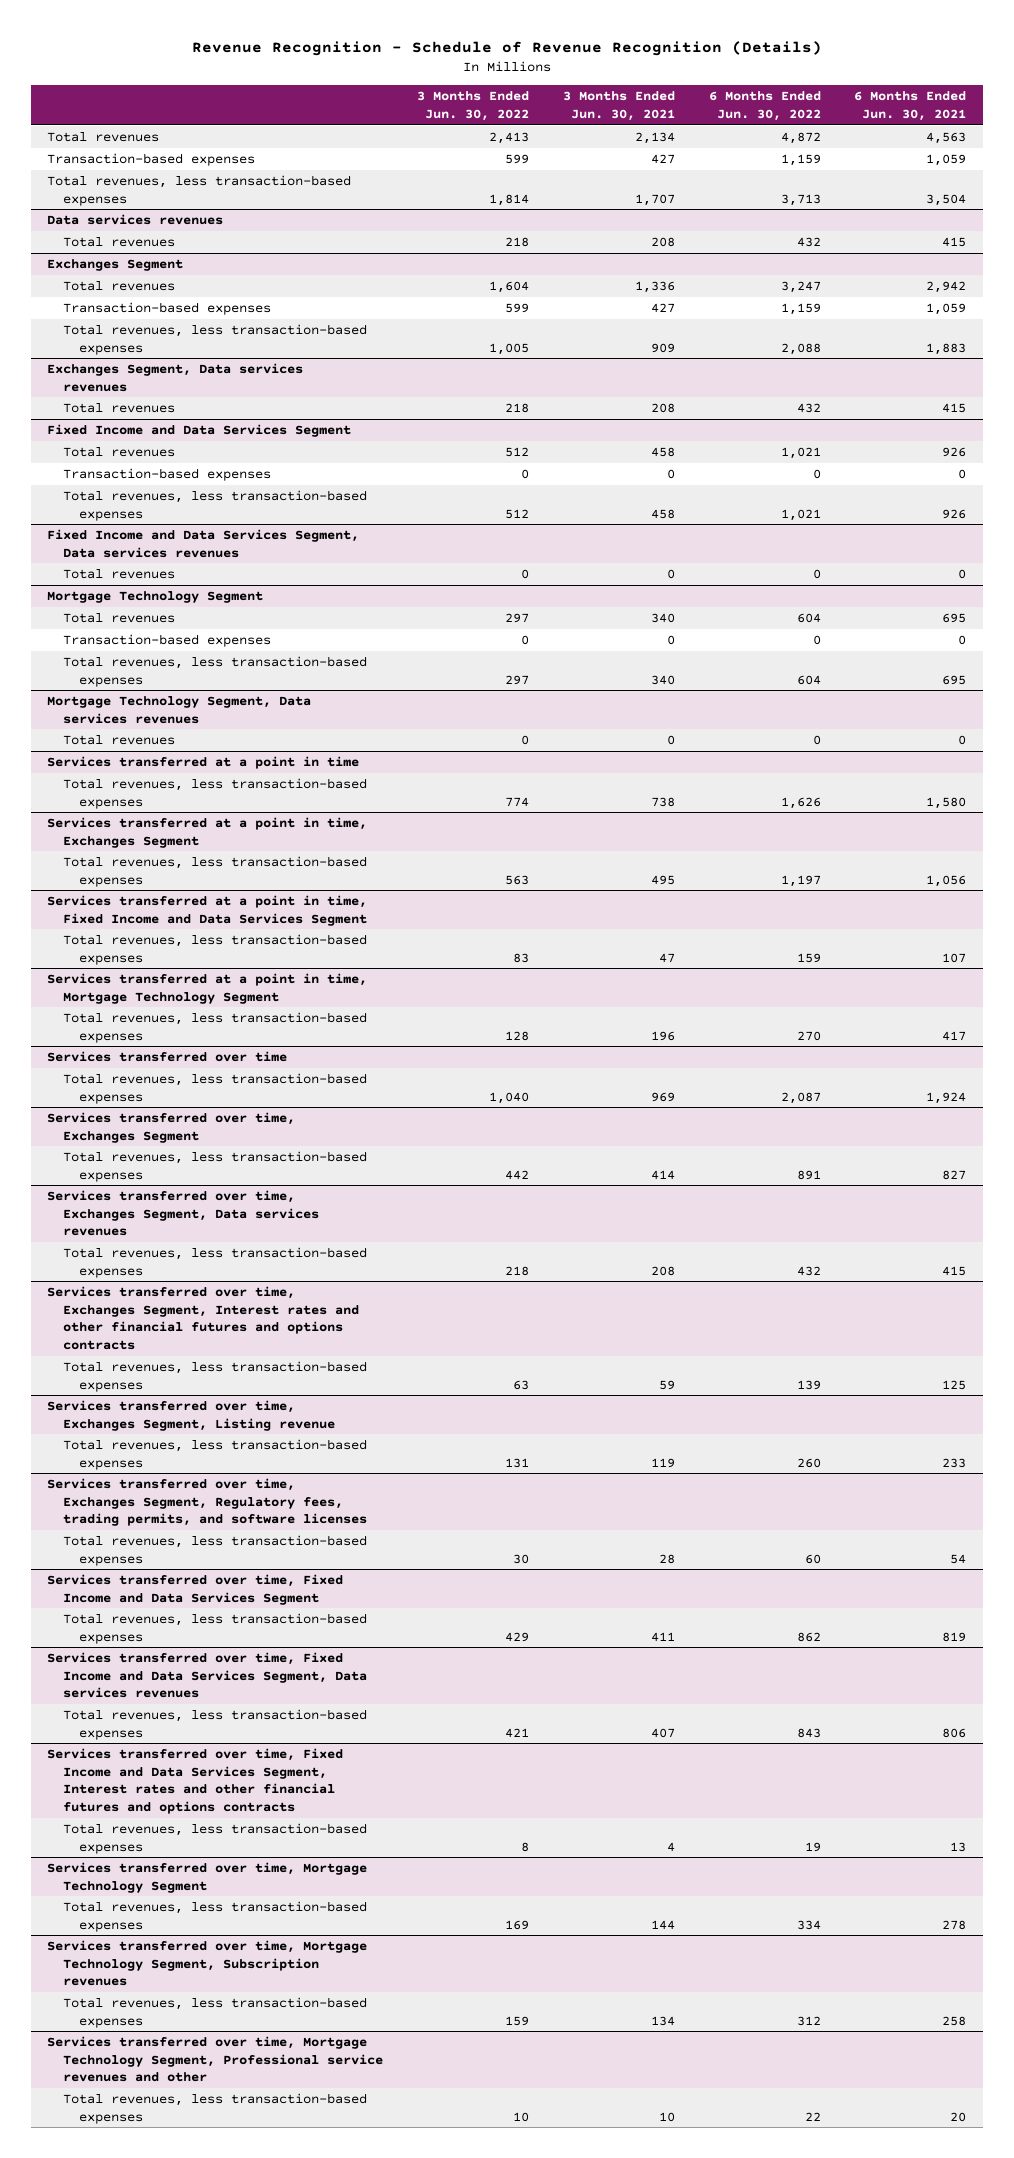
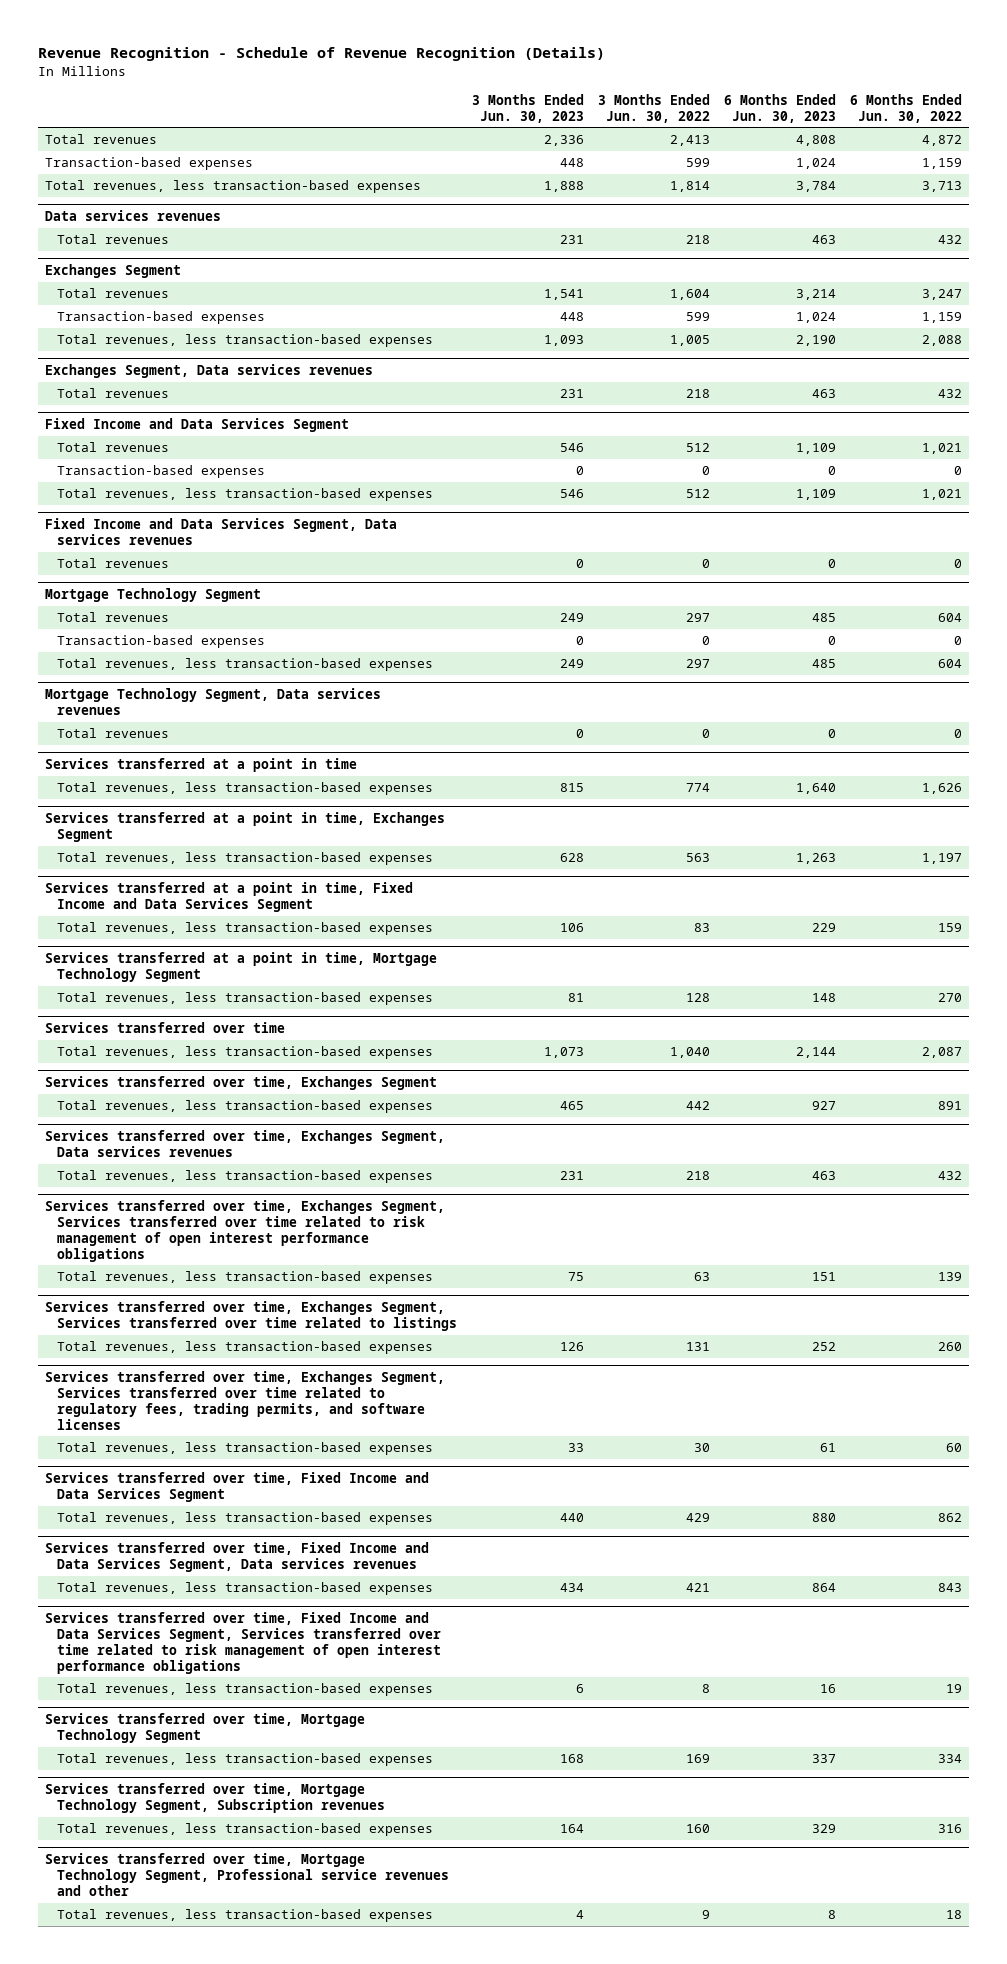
- | 3 Months Ended Jun. 30, 2022 | 3 Months Ended Jun. 30, 2021 | 6 Months Ended Jun. 30, 2022 | 6 Months Ended Jun. 30, 2021
+ | 3 Months Ended Jun. 30, 2023 | 3 Months Ended Jun. 30, 2022 | 6 Months Ended Jun. 30, 2023 | 6 Months Ended Jun. 30, 2022
- Services transferred over time, Exchanges Segment, Interest rates and other financial futures and options contracts
+ Services transferred over time, Exchanges Segment, Services transferred over time related to risk management of open interest performance obligations
- Services transferred over time, Exchanges Segment, Listing revenue
+ Services transferred over time, Exchanges Segment, Services transferred over time related to listings
- Services transferred over time, Exchanges Segment, Regulatory fees, trading permits, and software licenses
+ Services transferred over time, Exchanges Segment, Services transferred over time related to regulatory fees, trading permits, and software licenses
- Services transferred over time, Fixed Income and Data Services Segment, Interest rates and other financial futures and options contracts
+ Services transferred over time, Fixed Income and Data Services Segment, Services transferred over time related to risk management of open interest performance obligations
@ Services transferred over time, Mortgage Technology Segment, Subscription revenues
- Total revenues, less transaction-based expenses | 159 | 134 | 312 | 258
+ Total revenues, less transaction-based expenses | 164 | 160 | 329 | 316
@ Services transferred over time, Mortgage Technology Segment, Professional service revenues and other
- Total revenues, less transaction-based expenses | 10 | 10 | 22 | 20
+ Total revenues, less transaction-based expenses | 4 | 9 | 8 | 18

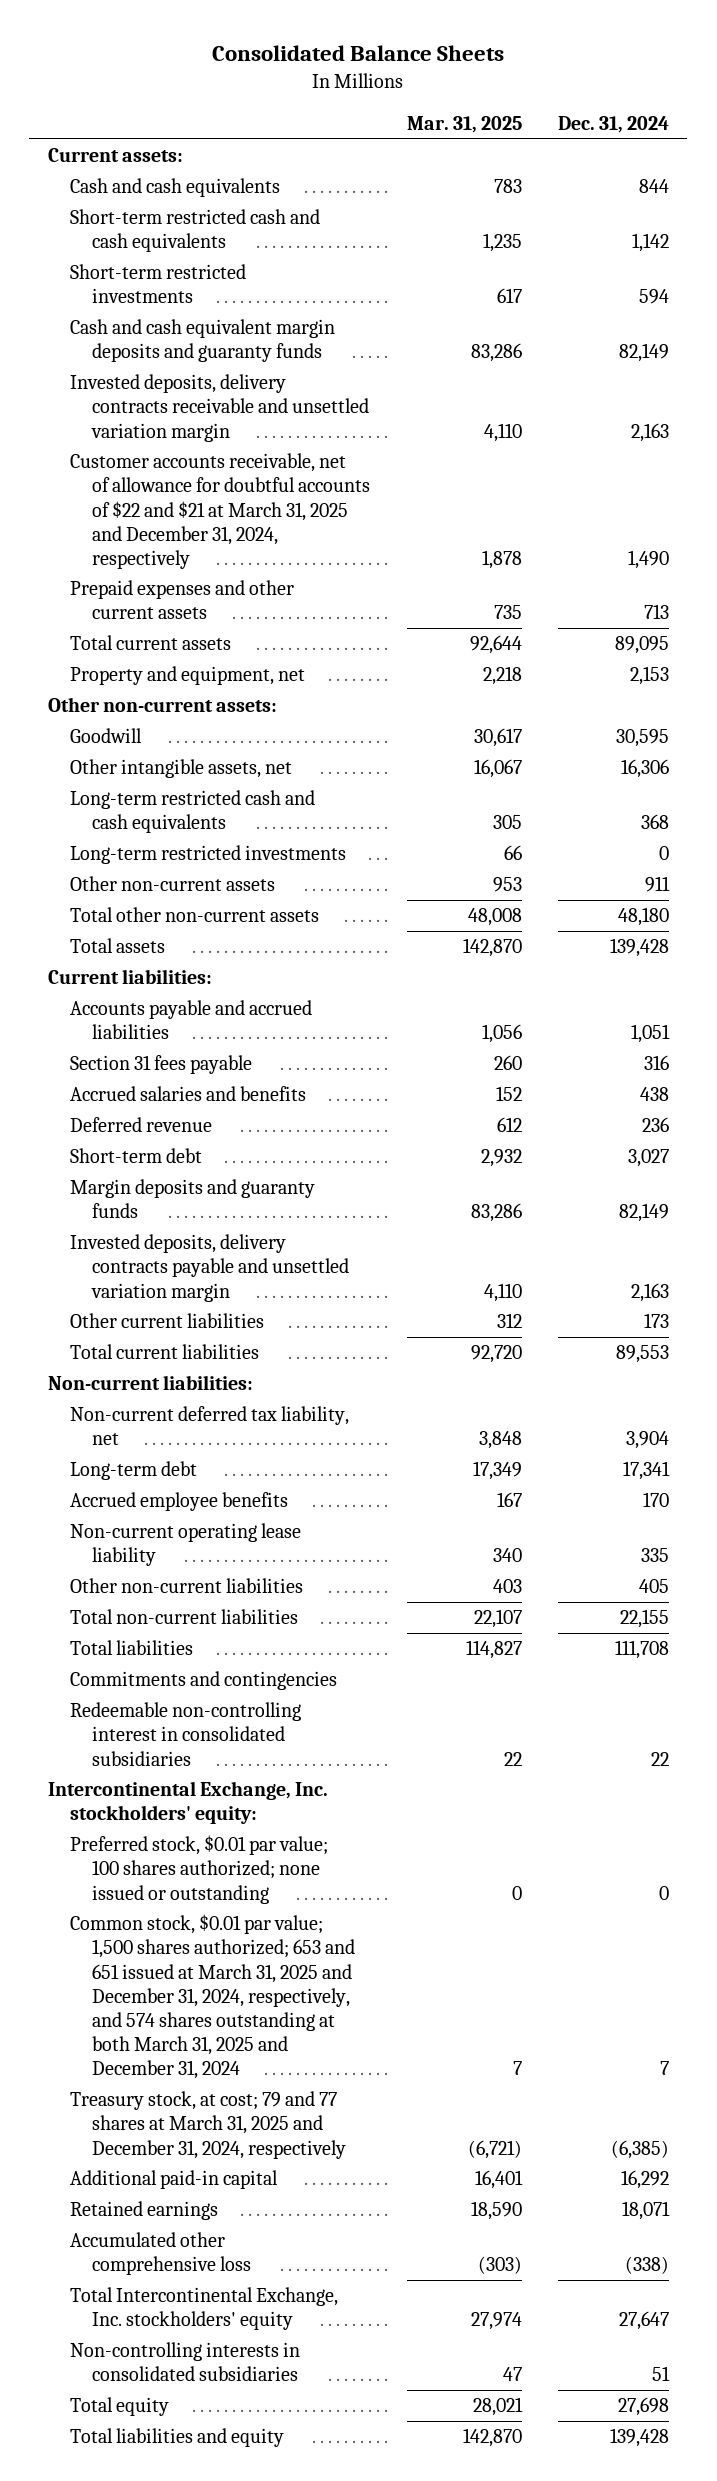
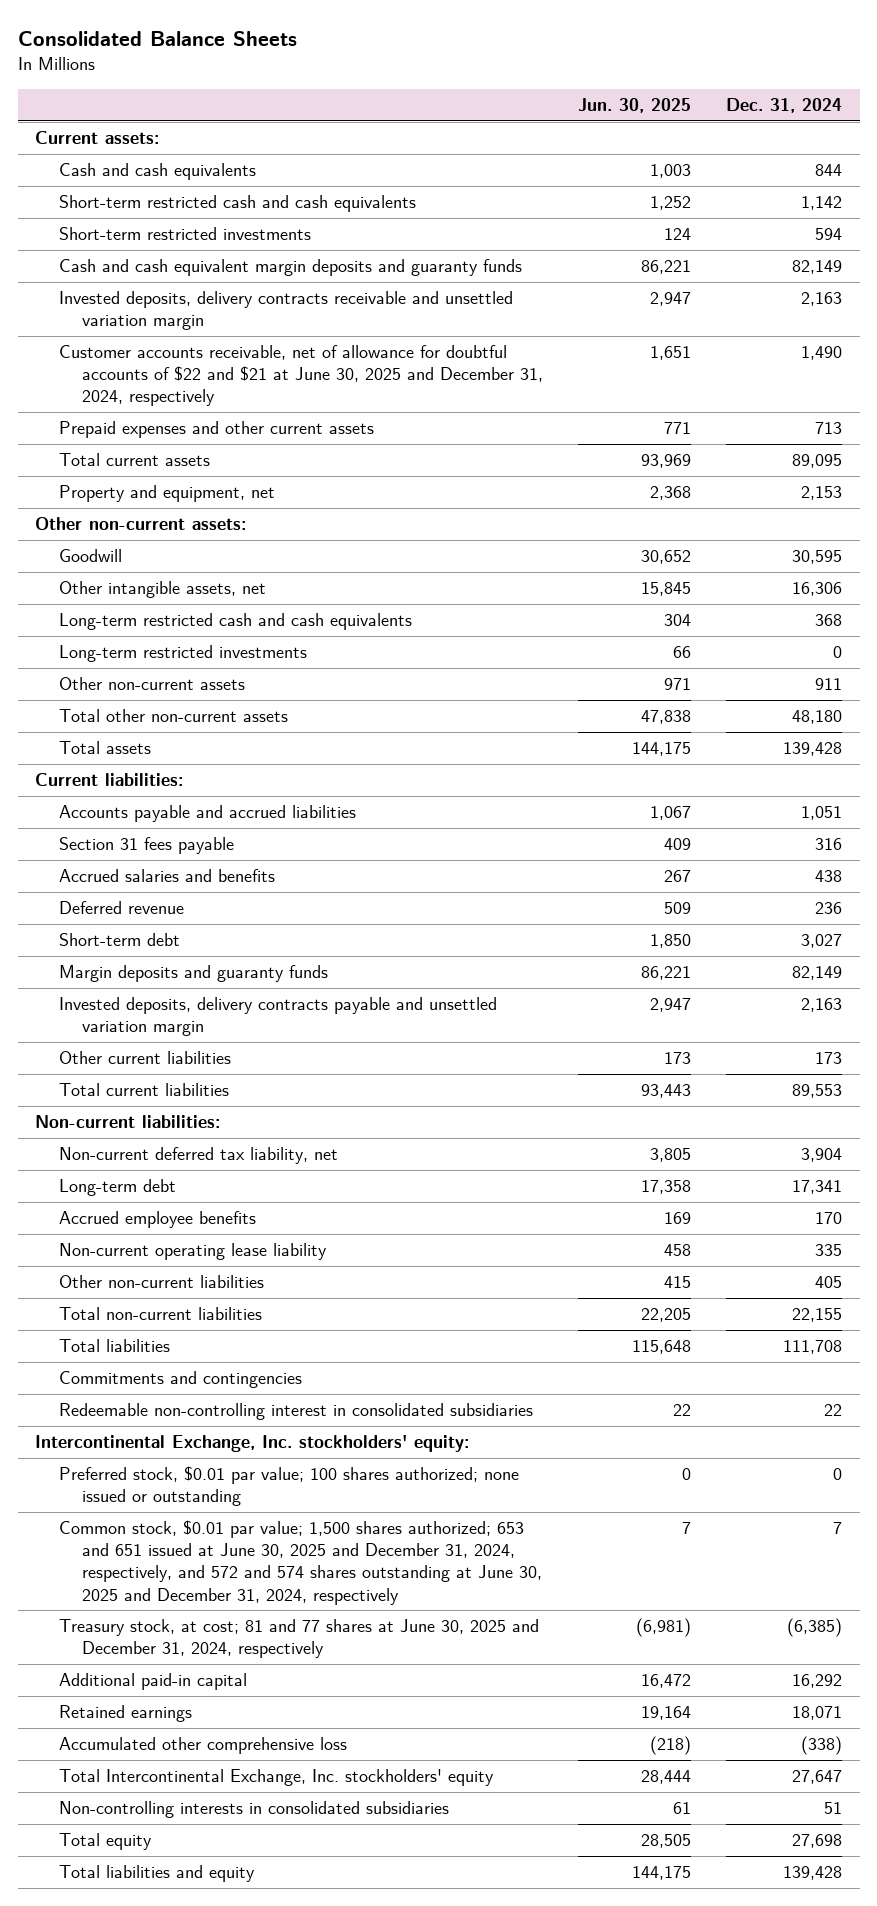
- | Mar. 31, 2025 | Dec. 31, 2024
+ | Jun. 30, 2025 | Dec. 31, 2024
- Customer accounts receivable, net of allowance for doubtful accounts of $22 and $21 at March 31, 2025 and December 31, 2024, respectively | 1,878 | 1,490
+ Customer accounts receivable, net of allowance for doubtful accounts of $22 and $21 at June 30, 2025 and December 31, 2024, respectively | 1,651 | 1,490
- Common stock, $0.01 par value; 1,500 shares authorized; 653 and 651 issued at March 31, 2025 and December 31, 2024, respectively, and 574 shares outstanding at both March 31, 2025 and December 31, 2024 | 7 | 7
- Treasury stock, at cost; 79 and 77 shares at March 31, 2025 and December 31, 2024, respectively | (6,721) | (6,385)
+ Common stock, $0.01 par value; 1,500 shares authorized; 653 and 651 issued at June 30, 2025 and December 31, 2024, respectively, and 572 and 574 shares outstanding at June 30, 2025 and December 31, 2024, respectively | 7 | 7
+ Treasury stock, at cost; 81 and 77 shares at June 30, 2025 and December 31, 2024, respectively | (6,981) | (6,385)

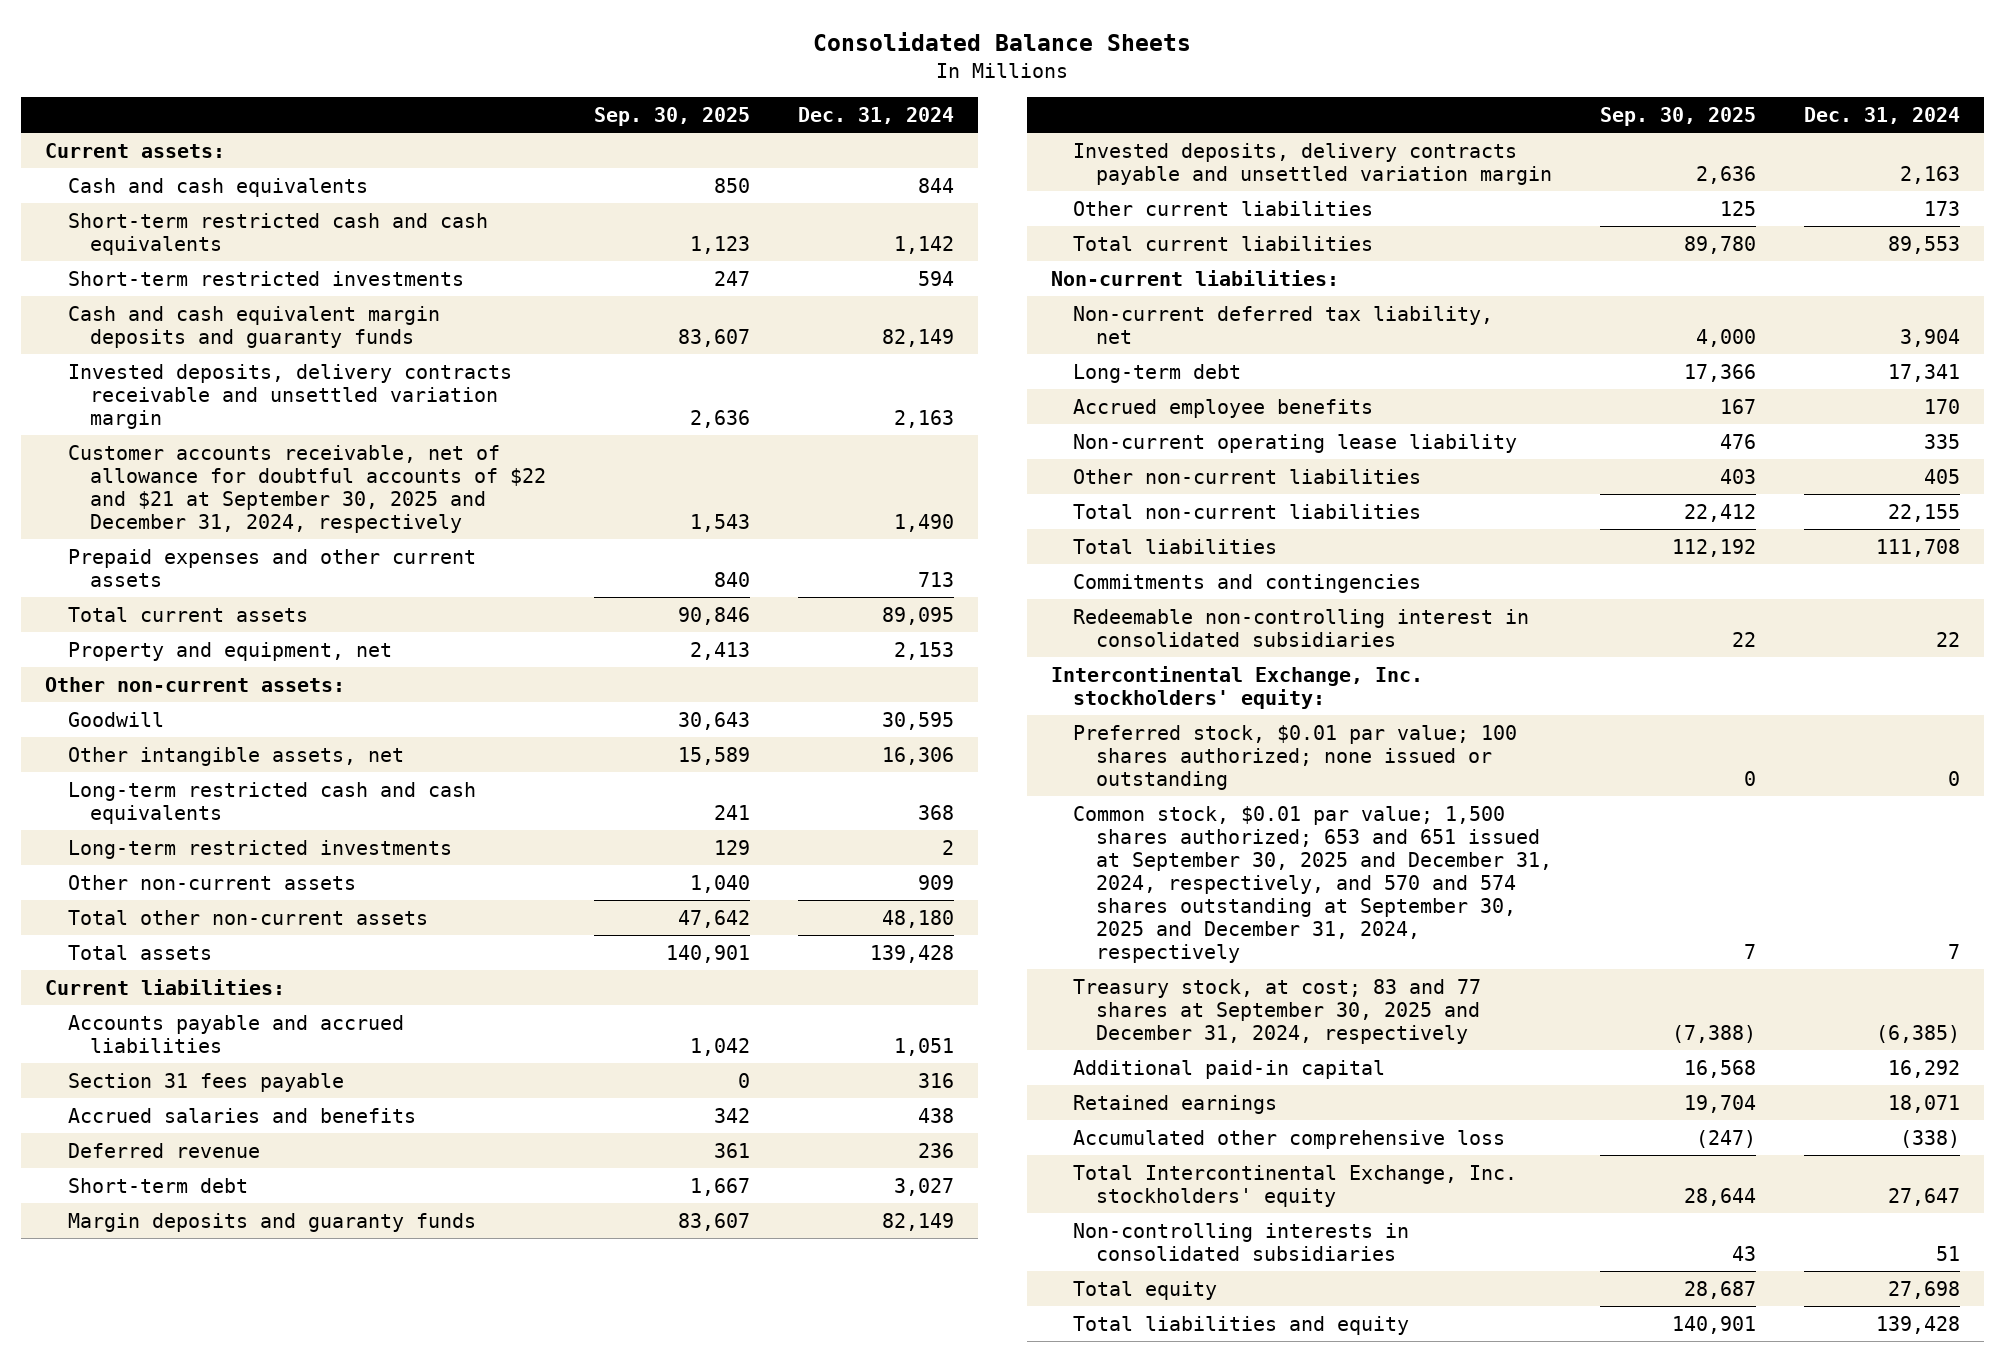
- | Jun. 30, 2025 | Dec. 31, 2024
+ | Sep. 30, 2025 | Dec. 31, 2024
- Customer accounts receivable, net of allowance for doubtful accounts of $22 and $21 at June 30, 2025 and December 31, 2024, respectively | 1,651 | 1,490
+ Customer accounts receivable, net of allowance for doubtful accounts of $22 and $21 at September 30, 2025 and December 31, 2024, respectively | 1,543 | 1,490
- Long-term restricted investments | 66 | 0
- Other non-current assets | 971 | 911
+ Long-term restricted investments | 129 | 2
+ Other non-current assets | 1,040 | 909
- Common stock, $0.01 par value; 1,500 shares authorized; 653 and 651 issued at June 30, 2025 and December 31, 2024, respectively, and 572 and 574 shares outstanding at June 30, 2025 and December 31, 2024, respectively | 7 | 7
- Treasury stock, at cost; 81 and 77 shares at June 30, 2025 and December 31, 2024, respectively | (6,981) | (6,385)
+ Common stock, $0.01 par value; 1,500 shares authorized; 653 and 651 issued at September 30, 2025 and December 31, 2024, respectively, and 570 and 574 shares outstanding at September 30, 2025 and December 31, 2024, respectively | 7 | 7
+ Treasury stock, at cost; 83 and 77 shares at September 30, 2025 and December 31, 2024, respectively | (7,388) | (6,385)

